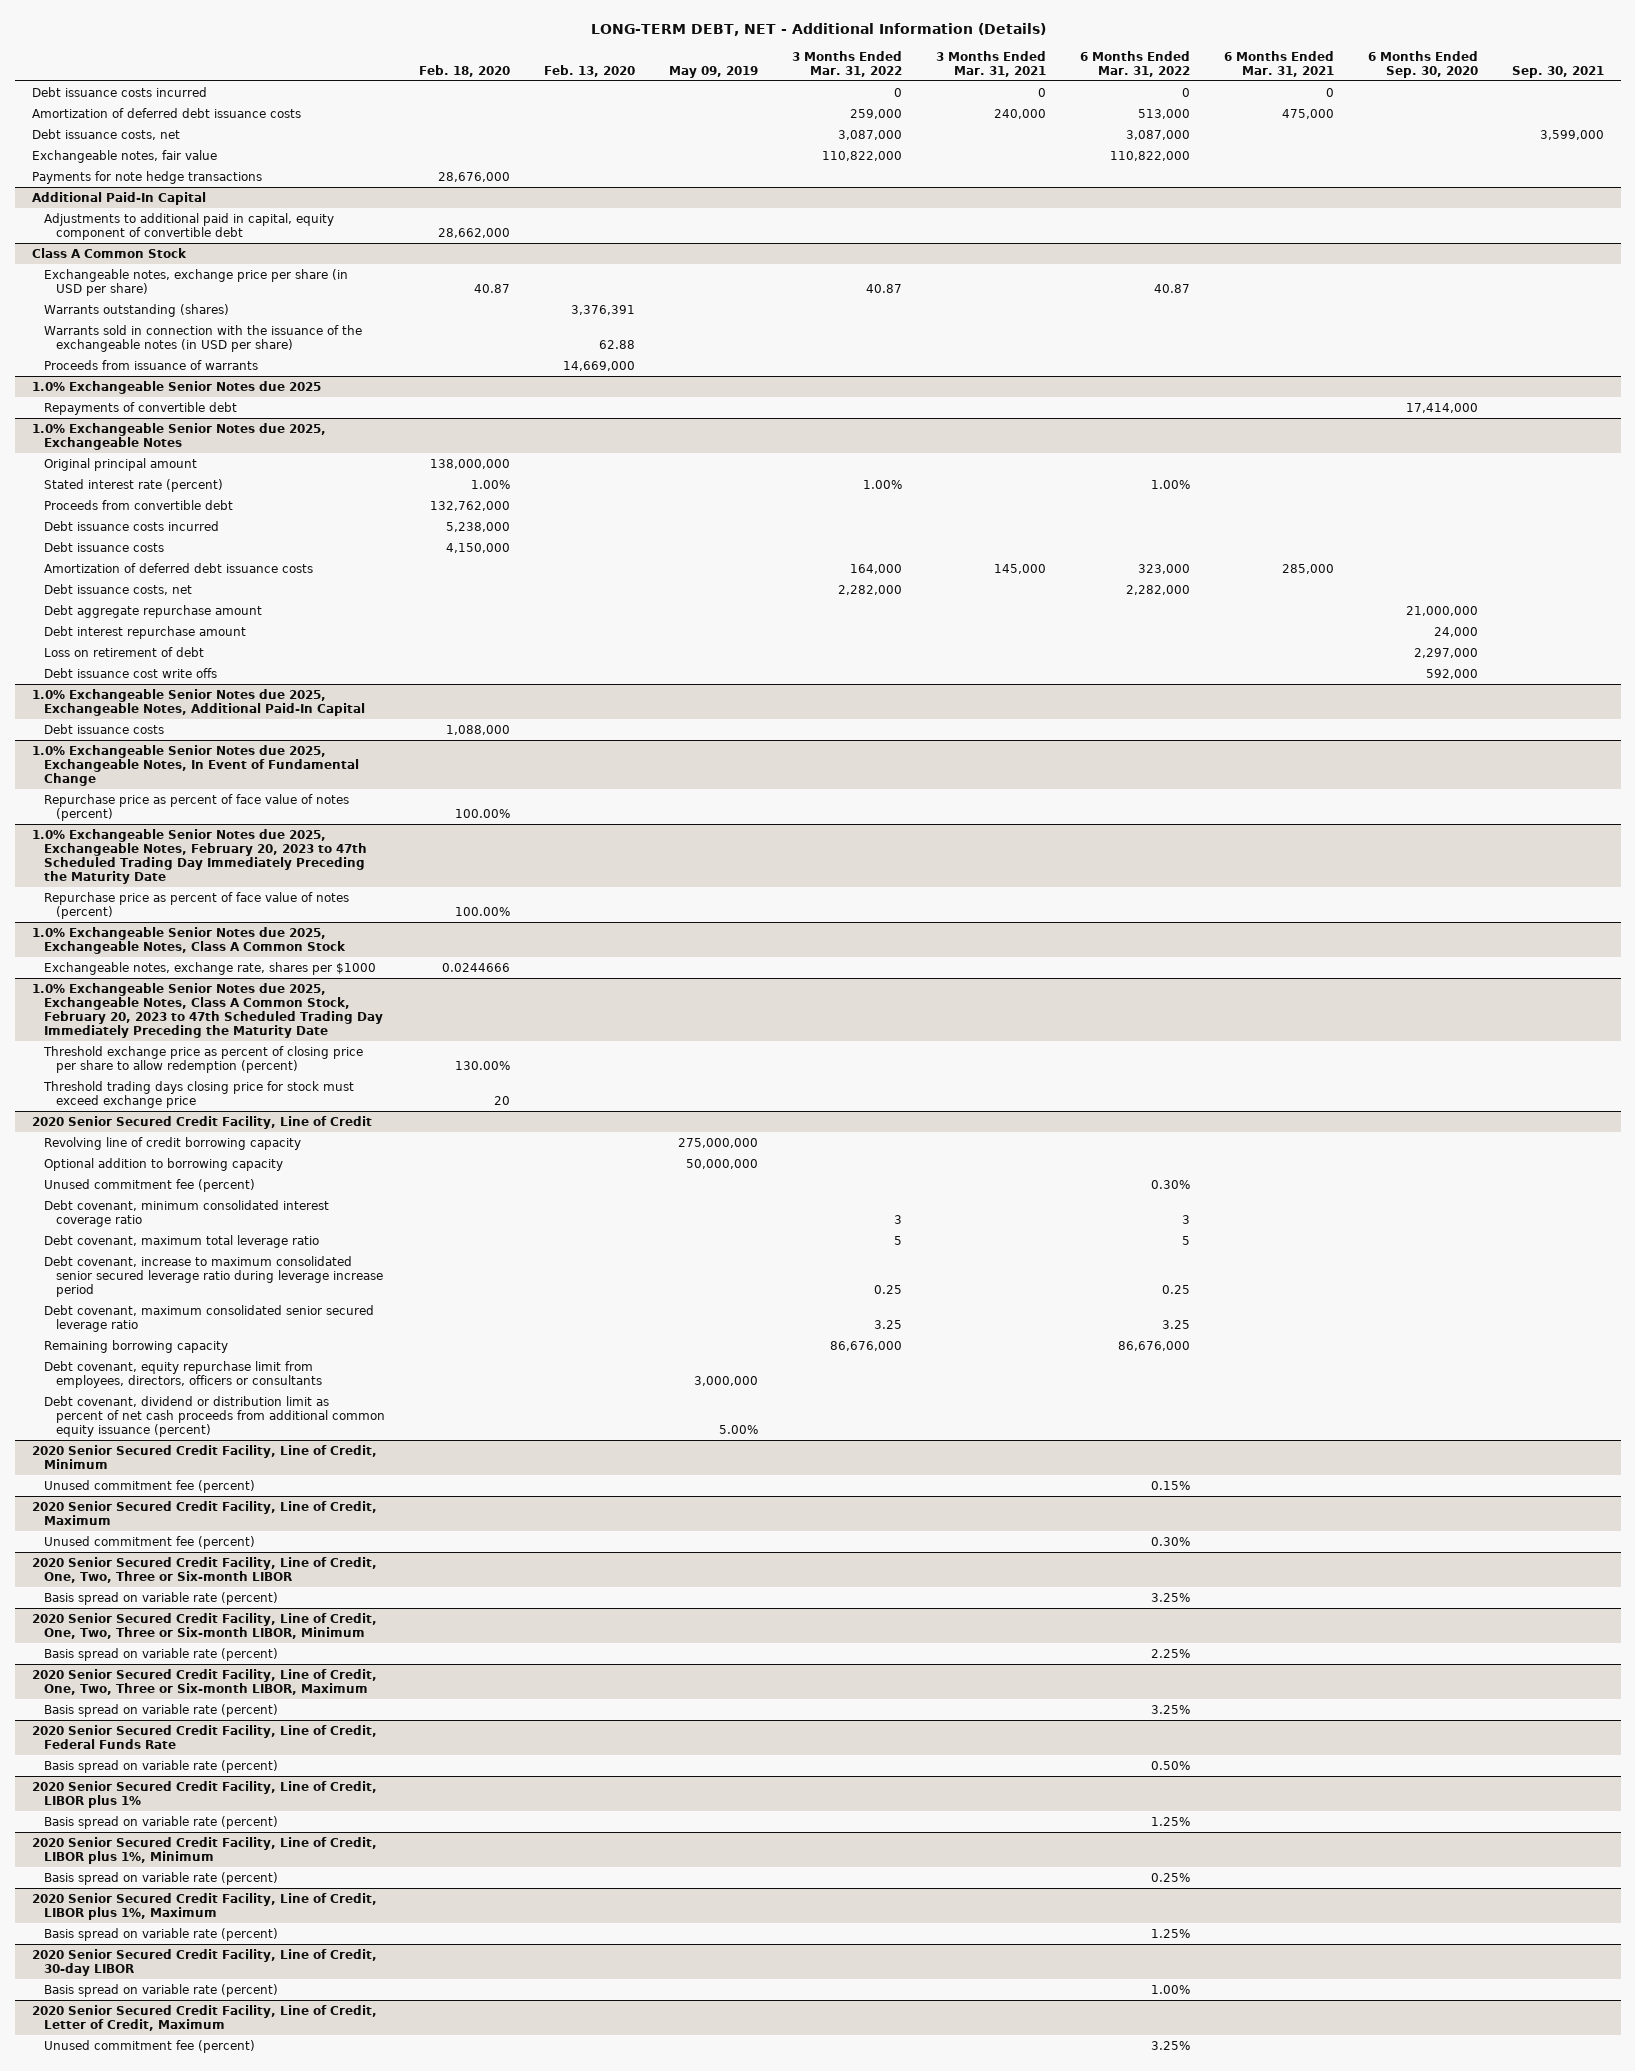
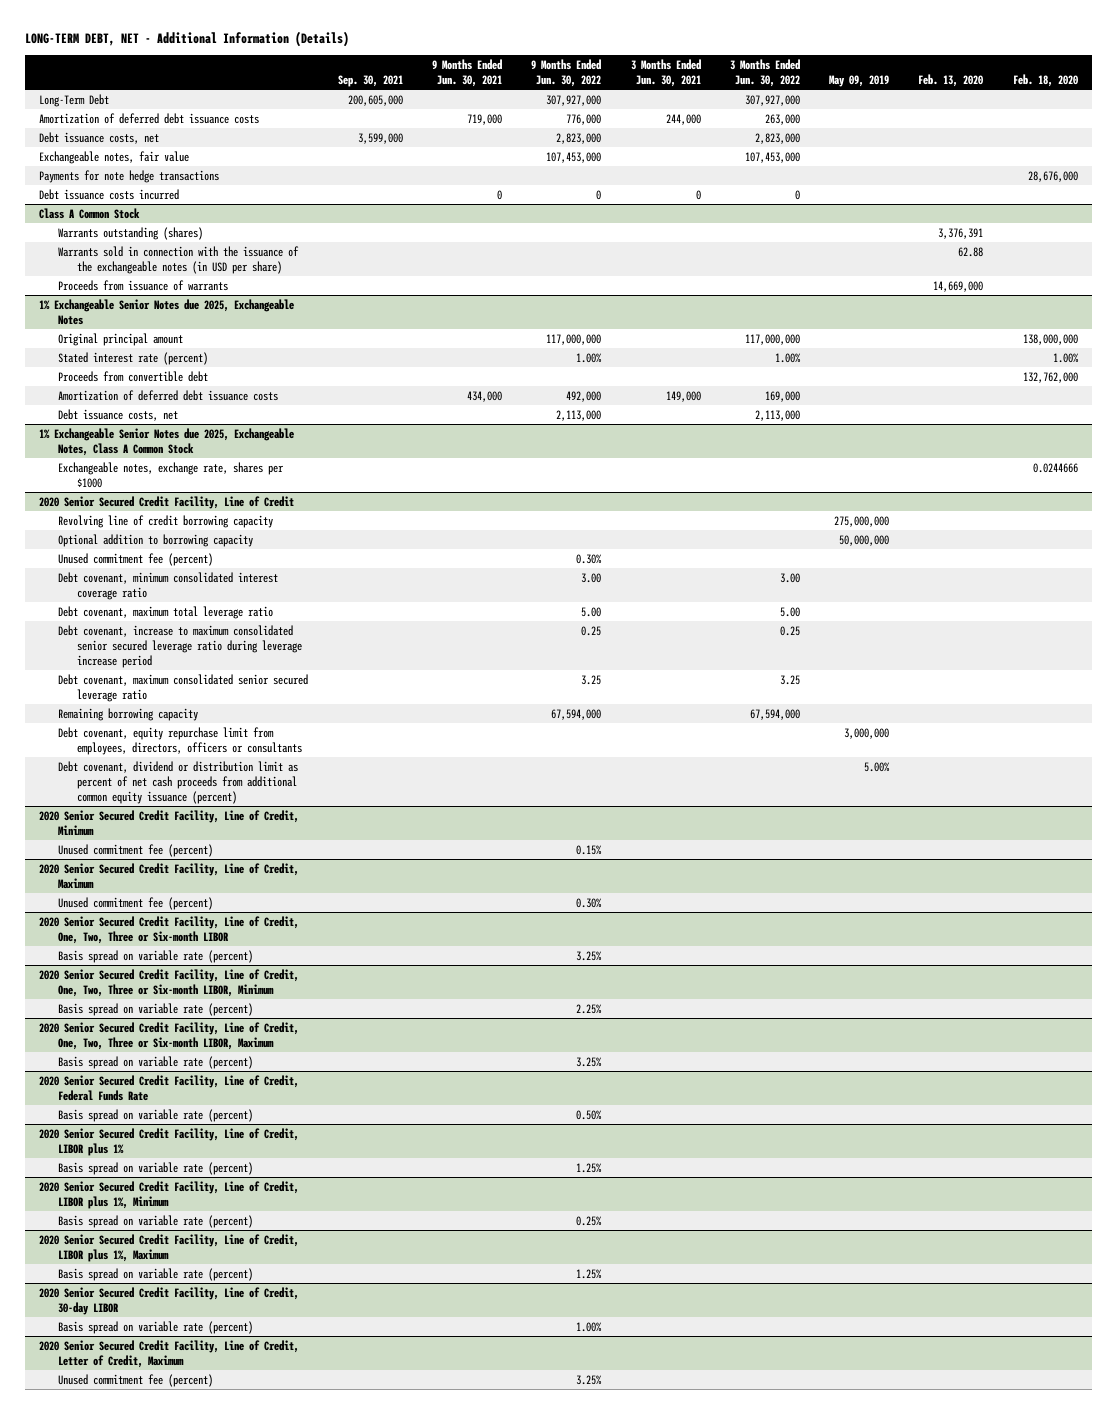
- | Feb. 18, 2020 | Feb. 13, 2020 | May 09, 2019 | 3 Months Ended Mar. 31, 2022 | 3 Months Ended Mar. 31, 2021 | 6 Months Ended Mar. 31, 2022 | 6 Months Ended Mar. 31, 2021 | 6 Months Ended Sep. 30, 2020 | Sep. 30, 2021
+ | Sep. 30, 2021 | 9 Months Ended Jun. 30, 2021 | 9 Months Ended Jun. 30, 2022 | 3 Months Ended Jun. 30, 2021 | 3 Months Ended Jun. 30, 2022 | May 09, 2019 | Feb. 13, 2020 | Feb. 18, 2020
+ Long-Term Debt | 200,605,000 | | 307,927,000 | | 307,927,000 | | |
- Additional Paid-In Capital
- Adjustments to additional paid in capital, equity component of convertible debt | 28,662,000 | | | | | | | |
moved down: Debt issuance costs incurred | | 0 | 0 | 0 | 0 | | |
@ Class A Common Stock
- Exchangeable notes, exchange price per share (in USD per share) | 40.87 | | | 40.87 | | 40.87 | | |
- 1.0% Exchangeable Senior Notes due 2025
- Repayments of convertible debt | | | | | | | | 17,414,000 |
- 1.0% Exchangeable Senior Notes due 2025, Exchangeable Notes
+ 1% Exchangeable Senior Notes due 2025, Exchangeable Notes
- Debt issuance costs incurred | 5,238,000 | | | | | | | |
- Debt issuance costs | 4,150,000 | | | | | | | |
- Debt aggregate repurchase amount | | | | | | | | 21,000,000 |
- Debt interest repurchase amount | | | | | | | | 24,000 |
- Loss on retirement of debt | | | | | | | | 2,297,000 |
- Debt issuance cost write offs | | | | | | | | 592,000 |
- 1.0% Exchangeable Senior Notes due 2025, Exchangeable Notes, Additional Paid-In Capital
- Debt issuance costs | 1,088,000 | | | | | | | |
- 1.0% Exchangeable Senior Notes due 2025, Exchangeable Notes, In Event of Fundamental Change
- Repurchase price as percent of face value of notes (percent) | 100.00% | | | | | | | |
- 1.0% Exchangeable Senior Notes due 2025, Exchangeable Notes, February 20, 2023 to 47th Scheduled Trading Day Immediately Preceding the Maturity Date
- Repurchase price as percent of face value of notes (percent) | 100.00% | | | | | | | |
- 1.0% Exchangeable Senior Notes due 2025, Exchangeable Notes, Class A Common Stock
+ 1% Exchangeable Senior Notes due 2025, Exchangeable Notes, Class A Common Stock
- 1.0% Exchangeable Senior Notes due 2025, Exchangeable Notes, Class A Common Stock, February 20, 2023 to 47th Scheduled Trading Day Immediately Preceding the Maturity Date
- Threshold exchange price as percent of closing price per share to allow redemption (percent) | 130.00% | | | | | | | |
- Threshold trading days closing price for stock must exceed exchange price | 20 | | | | | | | |

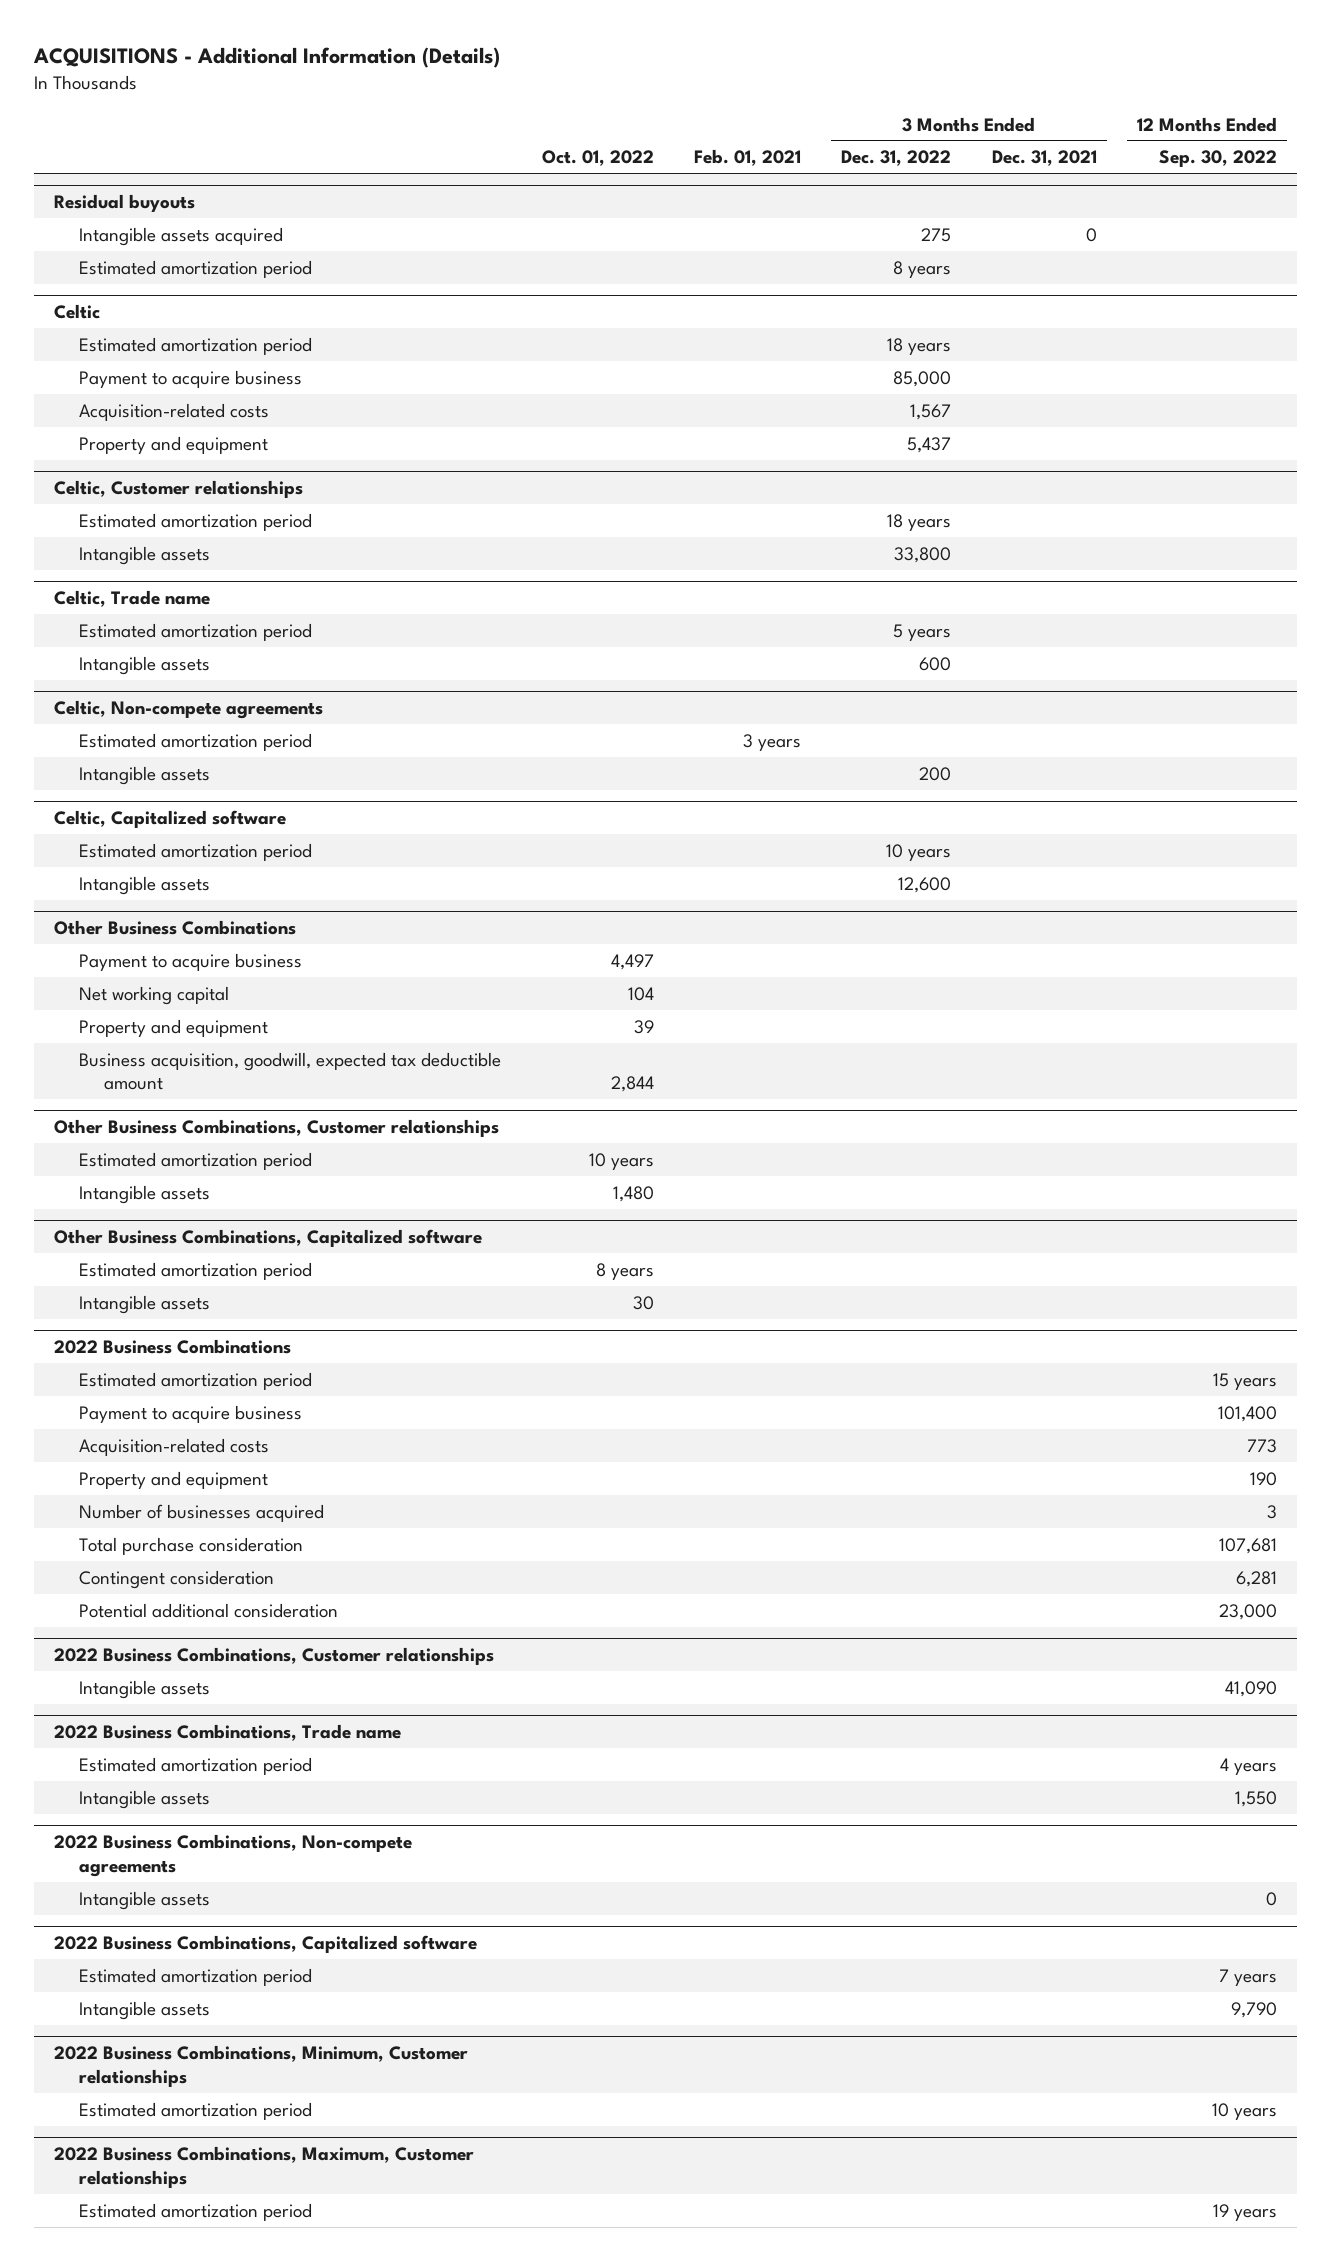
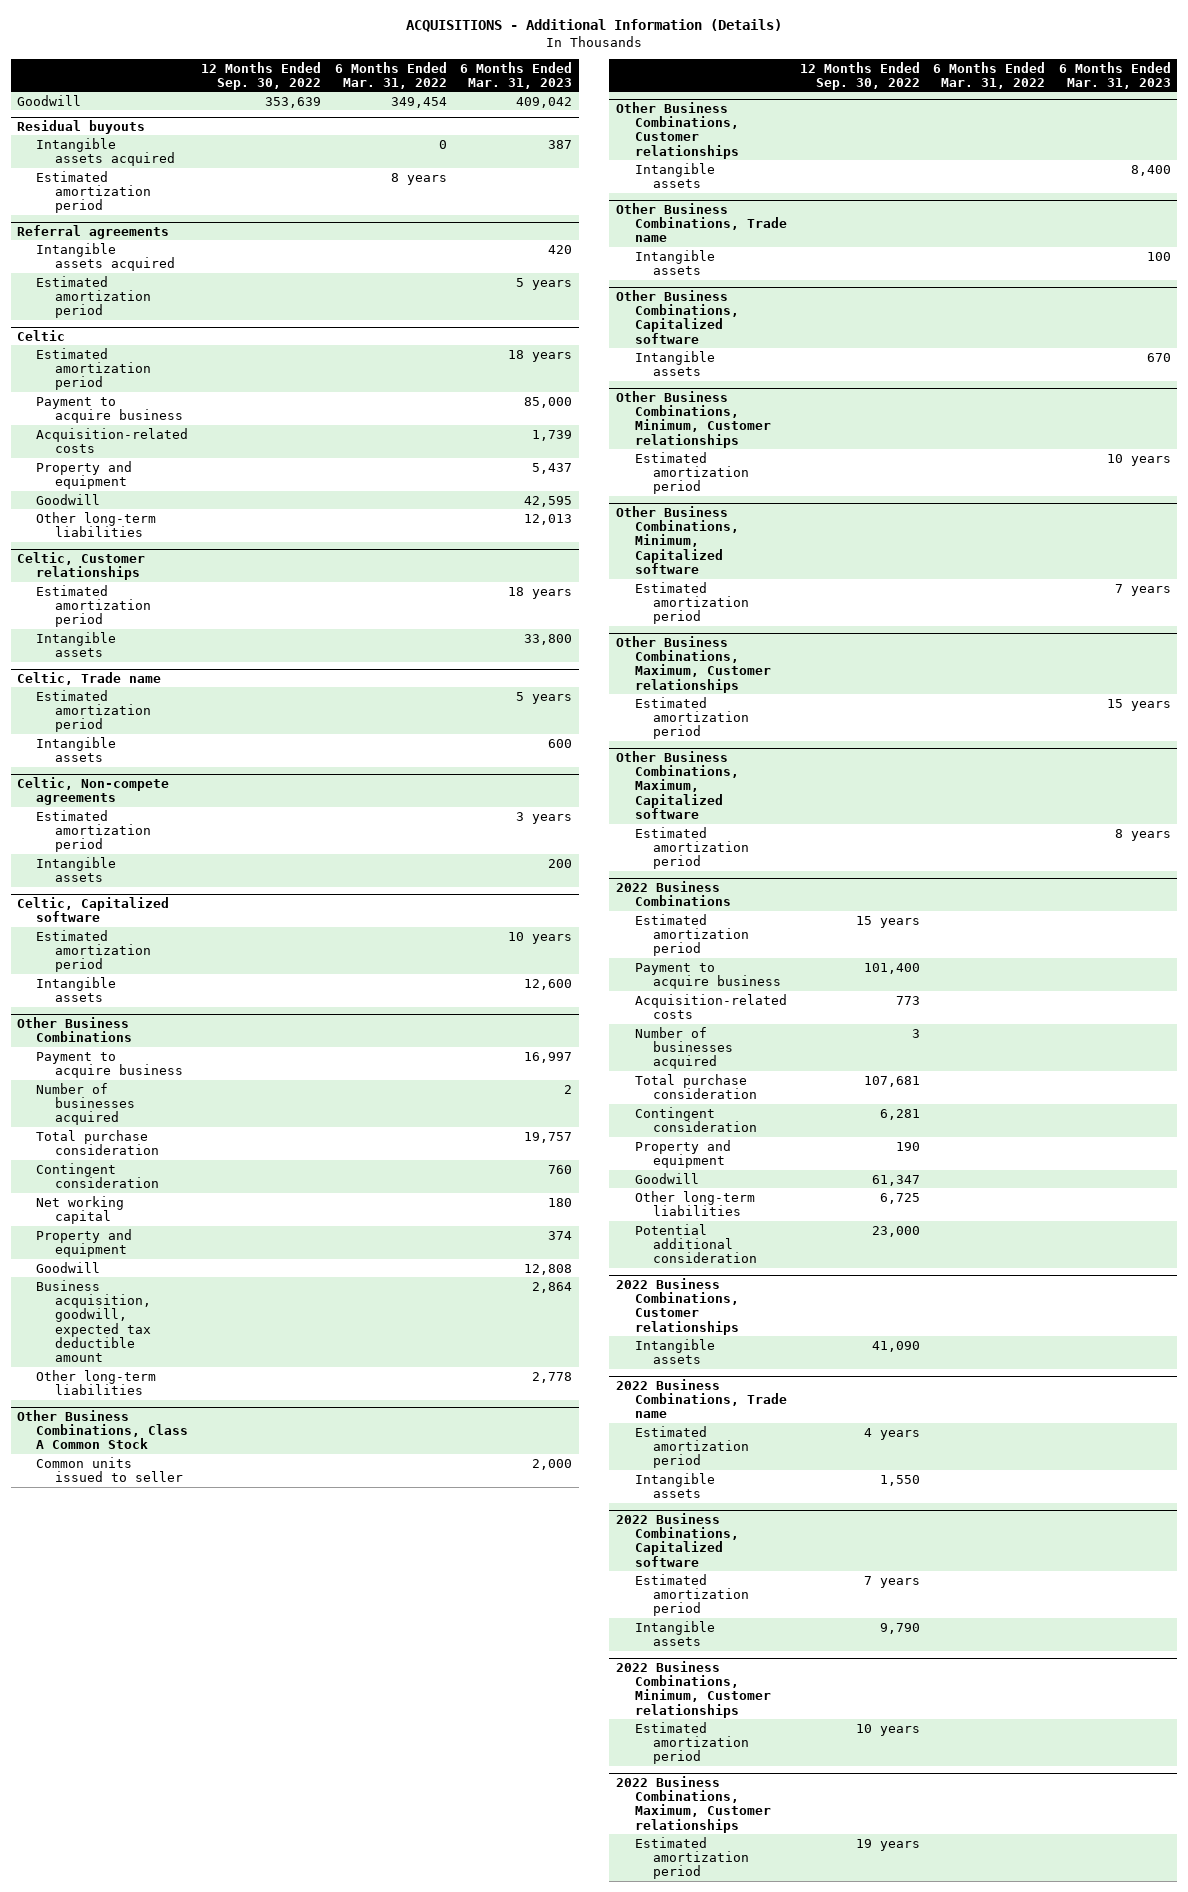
- | Oct. 01, 2022 | Feb. 01, 2021 | 3 Months Ended Dec. 31, 2022 | 3 Months Ended Dec. 31, 2021 | 12 Months Ended Sep. 30, 2022
+ | 12 Months Ended Sep. 30, 2022 | 6 Months Ended Mar. 31, 2022 | 6 Months Ended Mar. 31, 2023
+ Goodwill | 353,639 | 349,454 | 409,042
+ Referral agreements
+ Intangible assets acquired | | | 420
+ Estimated amortization period | | | 5 years
@ Celtic
+ Goodwill | | | 42,595
+ Other long-term liabilities | | | 12,013
@ Other Business Combinations
+ Number of businesses acquired | | | 2
+ Total purchase consideration | | | 19,757
+ Contingent consideration | | | 760
+ Goodwill | | | 12,808
+ Other long-term liabilities | | | 2,778
+ Other Business Combinations, Class A Common Stock
+ Common units issued to seller | | | 2,000
@ Other Business Combinations, Customer relationships
- Estimated amortization period | 10 years | | | |
+ Other Business Combinations, Trade name
+ Intangible assets | | | 100
@ Other Business Combinations, Capitalized software
- Estimated amortization period | 8 years | | | |
+ Other Business Combinations, Minimum, Customer relationships
+ Estimated amortization period | | | 10 years
+ Other Business Combinations, Minimum, Capitalized software
+ Estimated amortization period | | | 7 years
+ Other Business Combinations, Maximum, Customer relationships
+ Estimated amortization period | | | 15 years
+ Other Business Combinations, Maximum, Capitalized software
+ Estimated amortization period | | | 8 years
@ 2022 Business Combinations
moved down: Property and equipment | 190 | |
+ Goodwill | 61,347 | |
+ Other long-term liabilities | 6,725 | |
- 2022 Business Combinations, Non-compete agreements
- Intangible assets | | | | | 0

